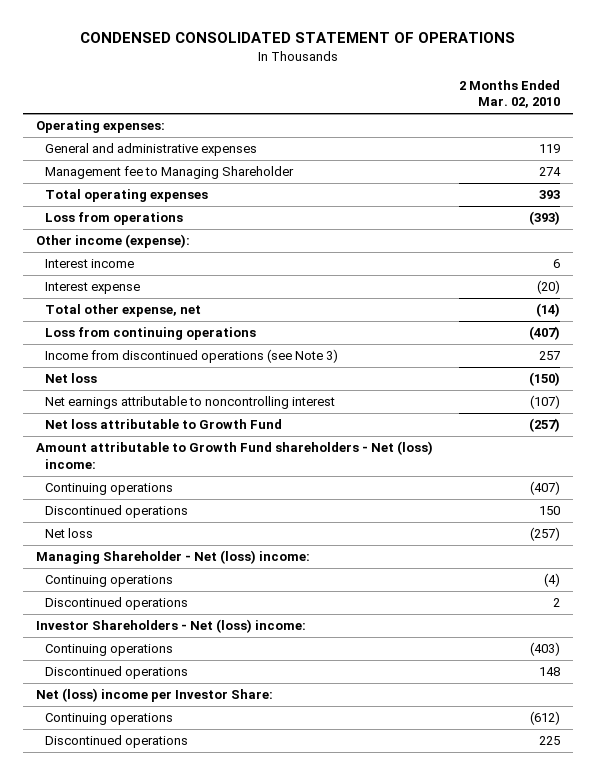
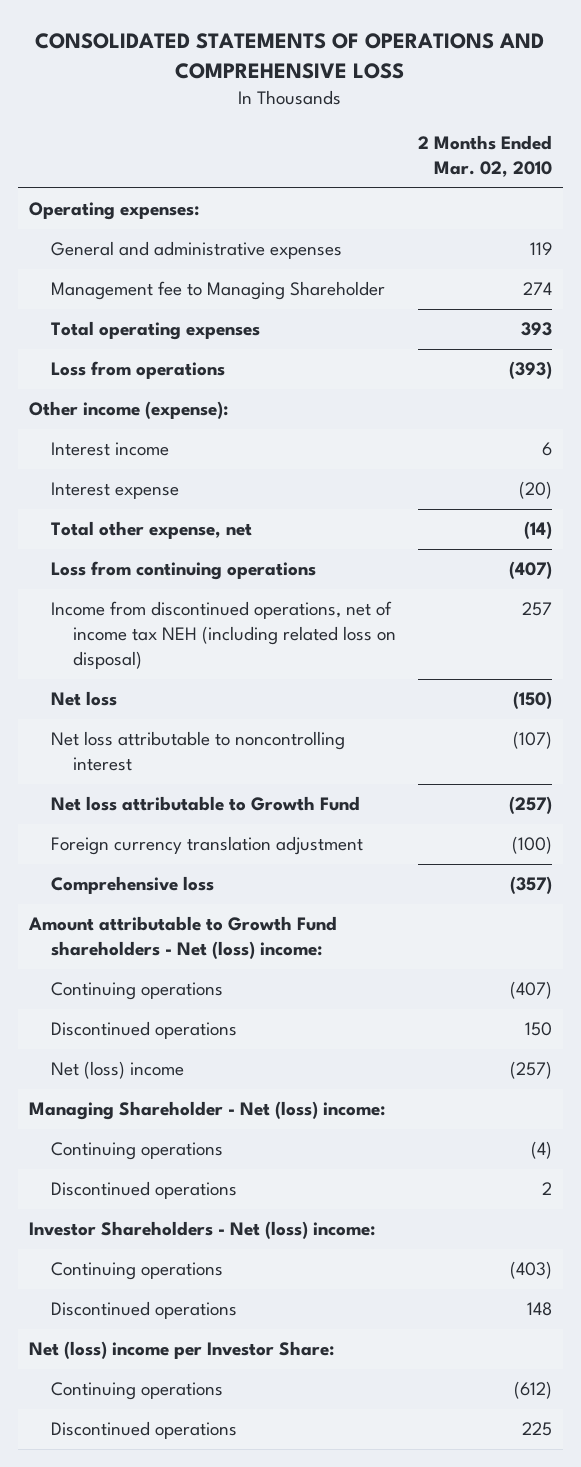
- CONDENSED CONSOLIDATED STATEMENT OF OPERATIONS
+ CONSOLIDATED STATEMENTS OF OPERATIONS AND COMPREHENSIVE LOSS
- Income from discontinued operations (see Note 3) | 257
+ Income from discontinued operations, net of income tax NEH (including related loss on disposal) | 257
- Net earnings attributable to noncontrolling interest | (107)
+ Net loss attributable to noncontrolling interest | (107)
+ Foreign currency translation adjustment | (100)
+ Comprehensive loss | (357)
- Net loss | (257)
+ Net (loss) income | (257)

